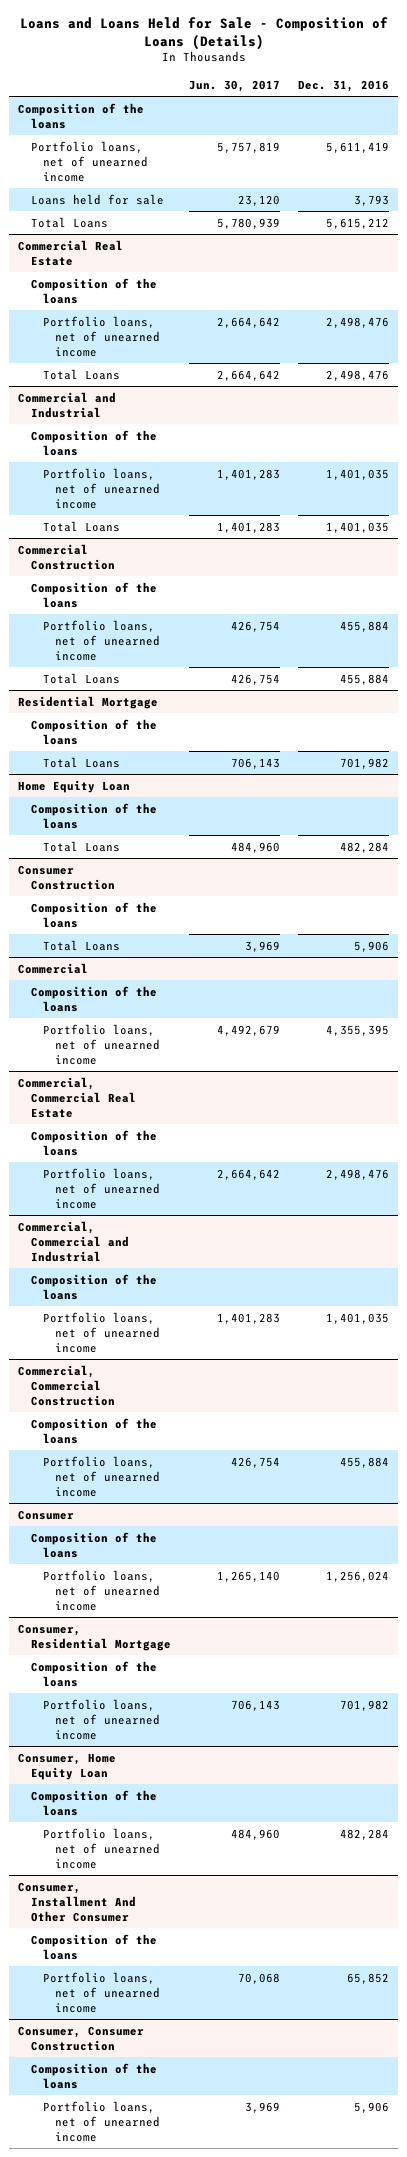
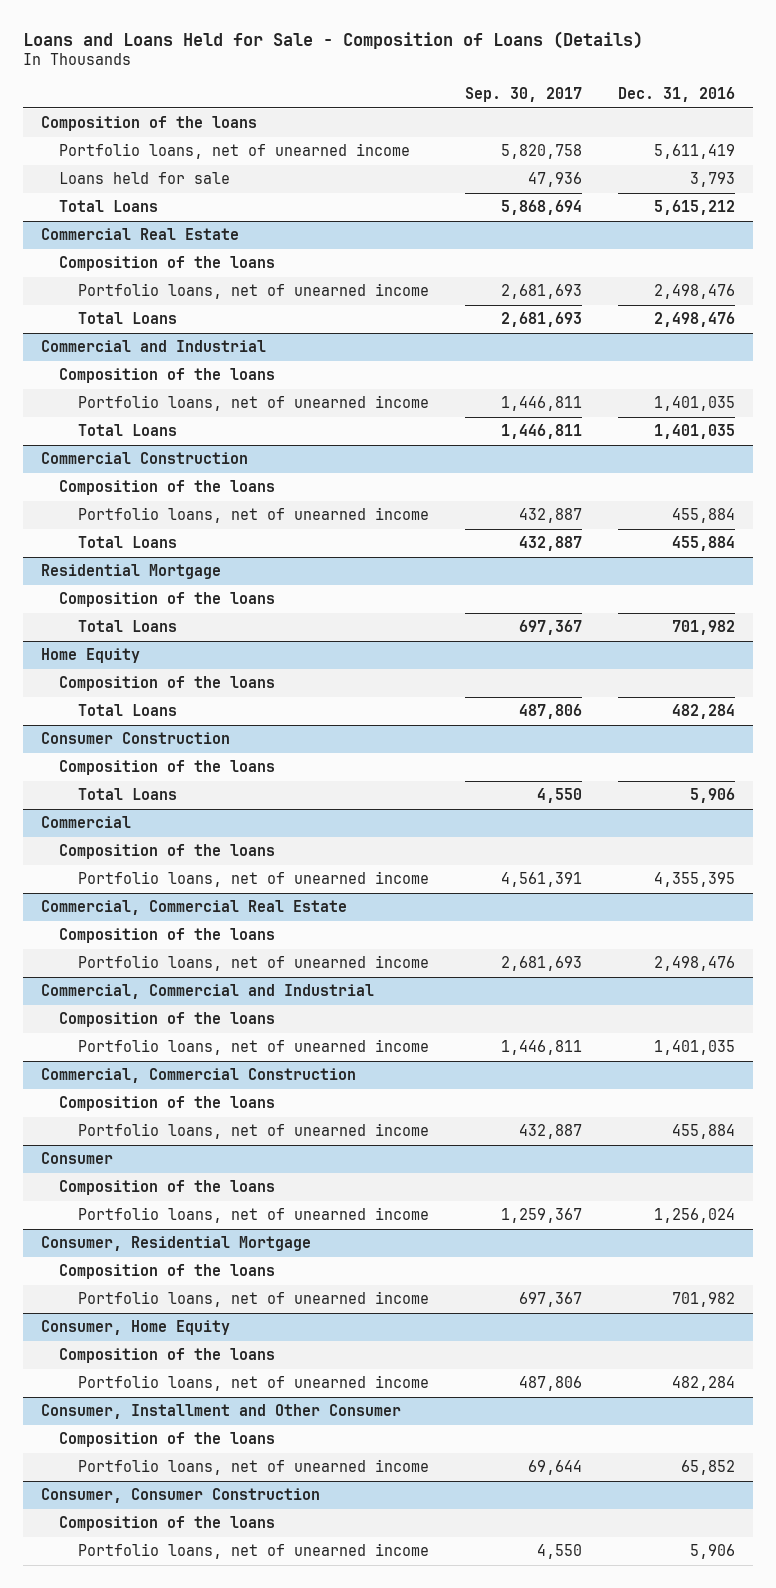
- | Jun. 30, 2017 | Dec. 31, 2016
+ | Sep. 30, 2017 | Dec. 31, 2016
- Home Equity Loan
+ Home Equity
- Consumer, Home Equity Loan
+ Consumer, Home Equity
- Consumer, Installment And Other Consumer
+ Consumer, Installment and Other Consumer

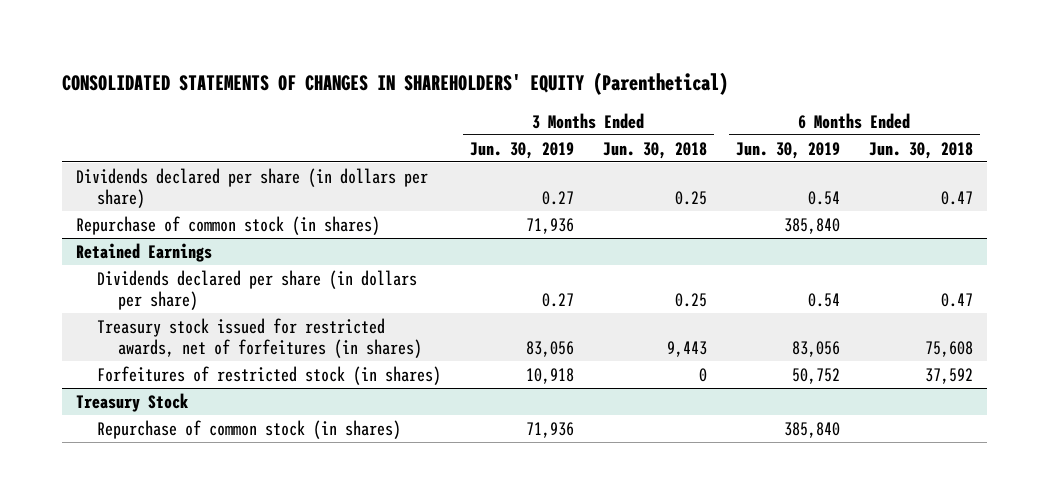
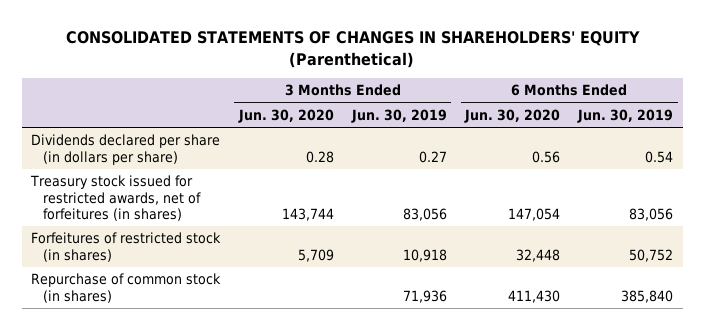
- | 3 Months Ended Jun. 30, 2019 | 3 Months Ended Jun. 30, 2018 | 6 Months Ended Jun. 30, 2019 | 6 Months Ended Jun. 30, 2018
+ | 3 Months Ended Jun. 30, 2020 | 3 Months Ended Jun. 30, 2019 | 6 Months Ended Jun. 30, 2020 | 6 Months Ended Jun. 30, 2019
- Repurchase of common stock (in shares) | 71,936 | | 385,840 |
- Retained Earnings
- Dividends declared per share (in dollars per share) | 0.27 | 0.25 | 0.54 | 0.47
- Treasury Stock

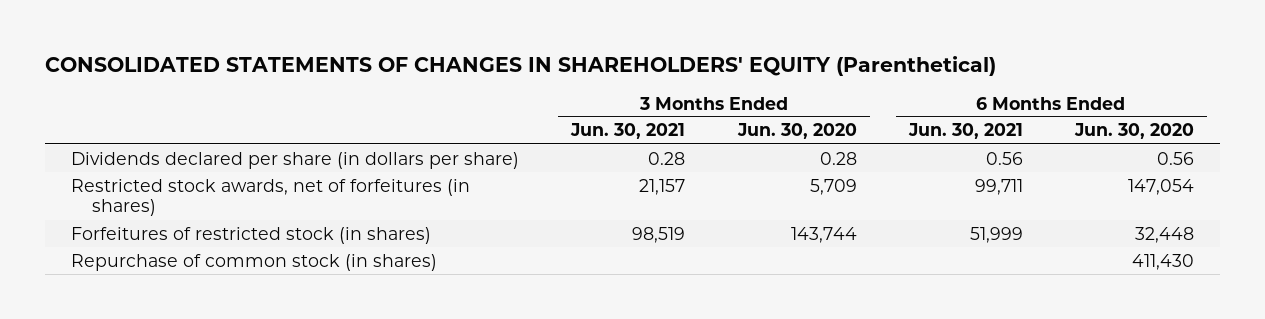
- | 3 Months Ended Jun. 30, 2020 | 3 Months Ended Jun. 30, 2019 | 6 Months Ended Jun. 30, 2020 | 6 Months Ended Jun. 30, 2019
+ | 3 Months Ended Jun. 30, 2021 | 3 Months Ended Jun. 30, 2020 | 6 Months Ended Jun. 30, 2021 | 6 Months Ended Jun. 30, 2020
- Treasury stock issued for restricted awards, net of forfeitures (in shares) | 143,744 | 83,056 | 147,054 | 83,056
- Forfeitures of restricted stock (in shares) | 5,709 | 10,918 | 32,448 | 50,752
+ Restricted stock awards, net of forfeitures (in shares) | 21,157 | 5,709 | 99,711 | 147,054
+ Forfeitures of restricted stock (in shares) | 98,519 | 143,744 | 51,999 | 32,448

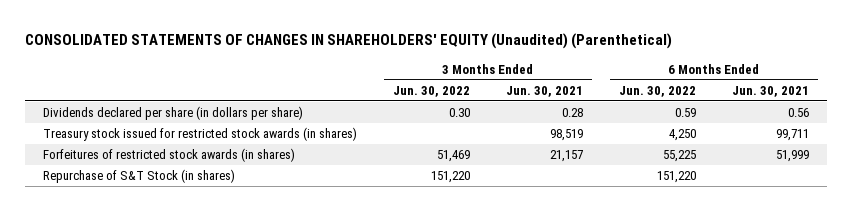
- CONSOLIDATED STATEMENTS OF CHANGES IN SHAREHOLDERS' EQUITY (Parenthetical)
+ CONSOLIDATED STATEMENTS OF CHANGES IN SHAREHOLDERS' EQUITY (Unaudited) (Parenthetical)
- | 3 Months Ended Jun. 30, 2021 | 3 Months Ended Jun. 30, 2020 | 6 Months Ended Jun. 30, 2021 | 6 Months Ended Jun. 30, 2020
+ | 3 Months Ended Jun. 30, 2022 | 3 Months Ended Jun. 30, 2021 | 6 Months Ended Jun. 30, 2022 | 6 Months Ended Jun. 30, 2021
- Restricted stock awards, net of forfeitures (in shares) | 21,157 | 5,709 | 99,711 | 147,054
- Forfeitures of restricted stock (in shares) | 98,519 | 143,744 | 51,999 | 32,448
- Repurchase of common stock (in shares) | | | | 411,430
+ Treasury stock issued for restricted stock awards (in shares) | | 98,519 | 4,250 | 99,711
+ Forfeitures of restricted stock awards (in shares) | 51,469 | 21,157 | 55,225 | 51,999
+ Repurchase of S&T Stock (in shares) | 151,220 | | 151,220 |

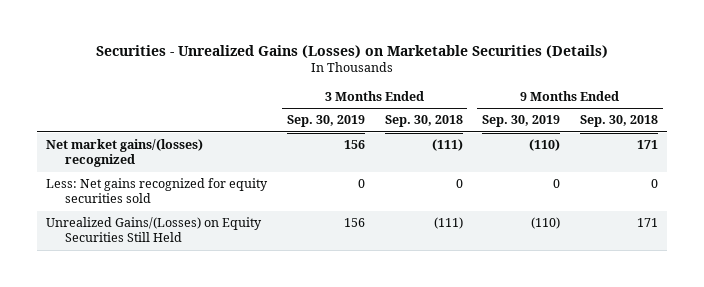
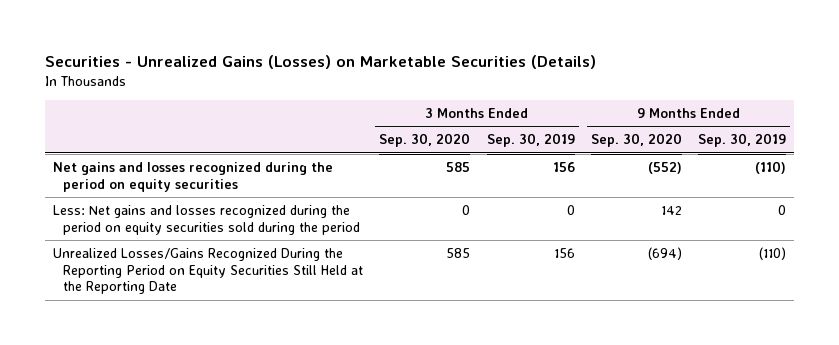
- | 3 Months Ended Sep. 30, 2019 | 3 Months Ended Sep. 30, 2018 | 9 Months Ended Sep. 30, 2019 | 9 Months Ended Sep. 30, 2018
+ | 3 Months Ended Sep. 30, 2020 | 3 Months Ended Sep. 30, 2019 | 9 Months Ended Sep. 30, 2020 | 9 Months Ended Sep. 30, 2019
- Net market gains/(losses) recognized | 156 | (111) | (110) | 171
- Less: Net gains recognized for equity securities sold | 0 | 0 | 0 | 0
- Unrealized Gains/(Losses) on Equity Securities Still Held | 156 | (111) | (110) | 171
+ Net gains and losses recognized during the period on equity securities | 585 | 156 | (552) | (110)
+ Less: Net gains and losses recognized during the period on equity securities sold during the period | 0 | 0 | 142 | 0
+ Unrealized Losses/Gains Recognized During the Reporting Period on Equity Securities Still Held at the Reporting Date | 585 | 156 | (694) | (110)

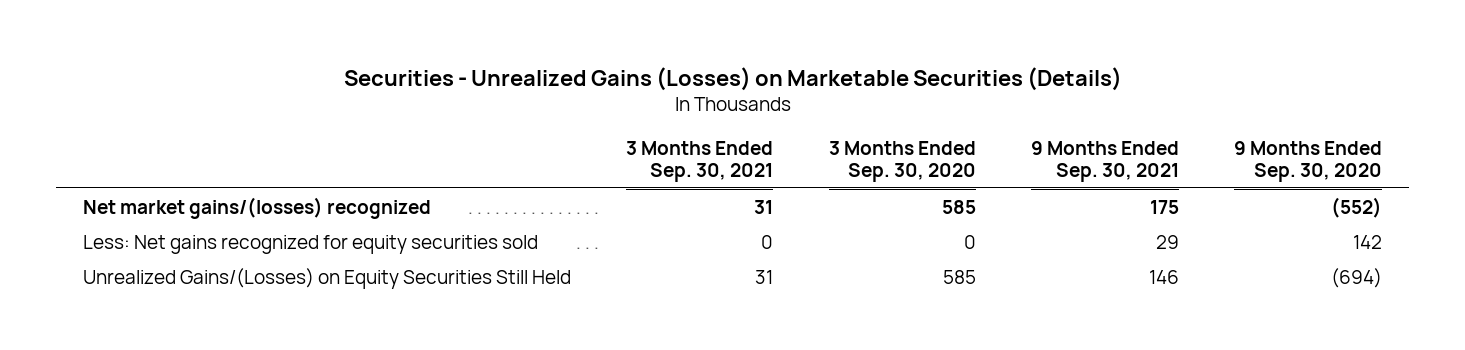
- | 3 Months Ended Sep. 30, 2020 | 3 Months Ended Sep. 30, 2019 | 9 Months Ended Sep. 30, 2020 | 9 Months Ended Sep. 30, 2019
+ | 3 Months Ended Sep. 30, 2021 | 3 Months Ended Sep. 30, 2020 | 9 Months Ended Sep. 30, 2021 | 9 Months Ended Sep. 30, 2020
- Net gains and losses recognized during the period on equity securities | 585 | 156 | (552) | (110)
- Less: Net gains and losses recognized during the period on equity securities sold during the period | 0 | 0 | 142 | 0
- Unrealized Losses/Gains Recognized During the Reporting Period on Equity Securities Still Held at the Reporting Date | 585 | 156 | (694) | (110)
+ Net market gains/(losses) recognized | 31 | 585 | 175 | (552)
+ Less: Net gains recognized for equity securities sold | 0 | 0 | 29 | 142
+ Unrealized Gains/(Losses) on Equity Securities Still Held | 31 | 585 | 146 | (694)

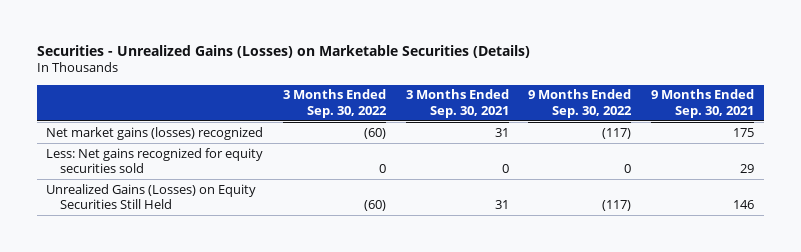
- | 3 Months Ended Sep. 30, 2021 | 3 Months Ended Sep. 30, 2020 | 9 Months Ended Sep. 30, 2021 | 9 Months Ended Sep. 30, 2020
+ | 3 Months Ended Sep. 30, 2022 | 3 Months Ended Sep. 30, 2021 | 9 Months Ended Sep. 30, 2022 | 9 Months Ended Sep. 30, 2021
- Net market gains/(losses) recognized | 31 | 585 | 175 | (552)
+ Net market gains (losses) recognized | (60) | 31 | (117) | 175
- Unrealized Gains/(Losses) on Equity Securities Still Held | 31 | 585 | 146 | (694)
+ Unrealized Gains (Losses) on Equity Securities Still Held | (60) | 31 | (117) | 146

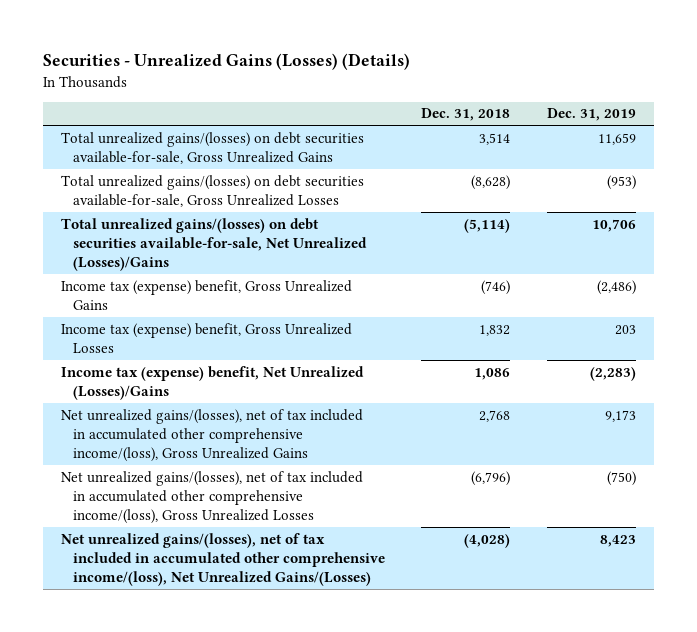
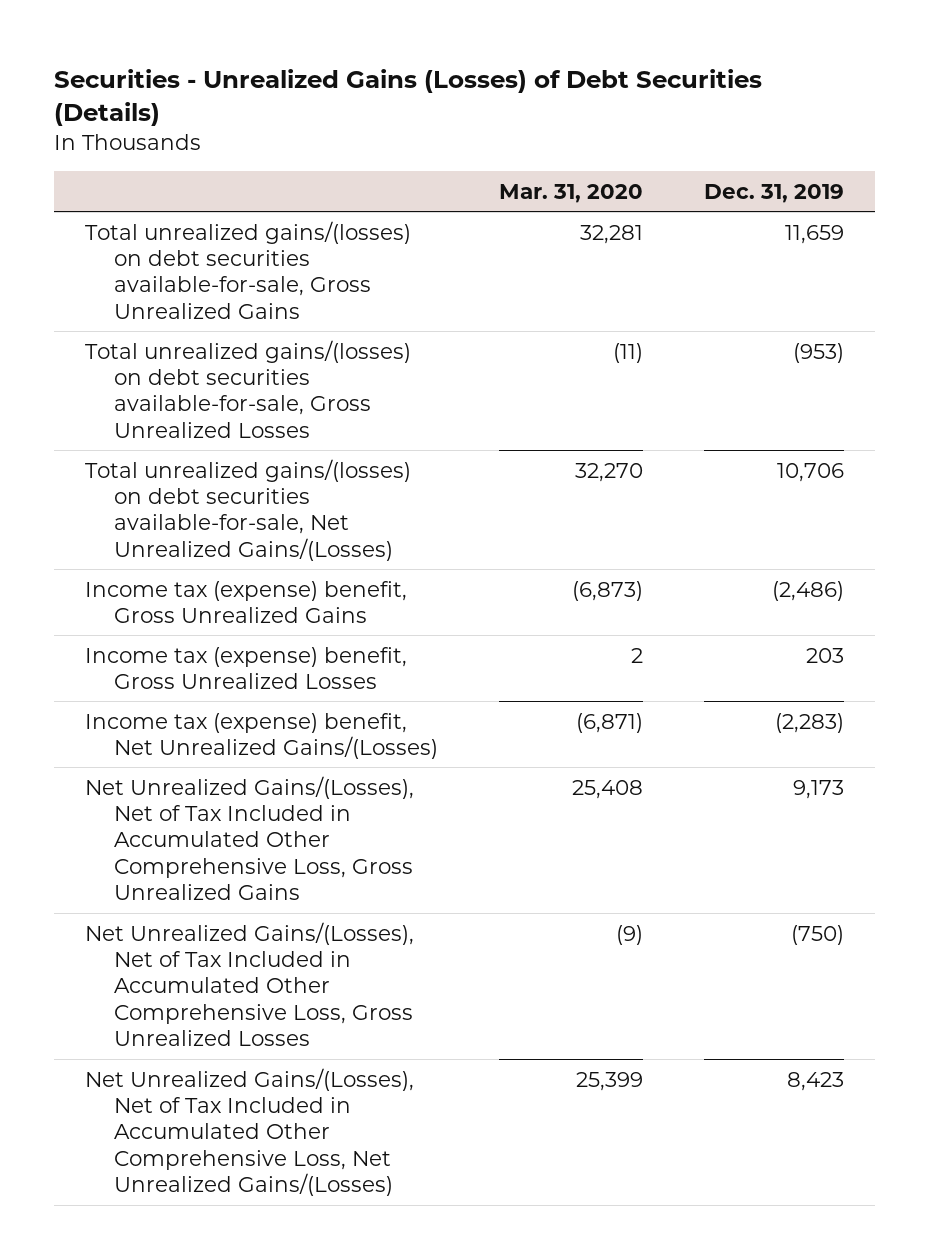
- Securities - Unrealized Gains (Losses) (Details)
+ Securities - Unrealized Gains (Losses) of Debt Securities (Details)
- | Dec. 31, 2018 | Dec. 31, 2019
+ | Mar. 31, 2020 | Dec. 31, 2019
- Total unrealized gains/(losses) on debt securities available-for-sale, Net Unrealized (Losses)/Gains | (5,114) | 10,706
+ Total unrealized gains/(losses) on debt securities available-for-sale, Net Unrealized Gains/(Losses) | 32,270 | 10,706
- Income tax (expense) benefit, Net Unrealized (Losses)/Gains | 1,086 | (2,283)
- Net unrealized gains/(losses), net of tax included in accumulated other comprehensive income/(loss), Gross Unrealized Gains | 2,768 | 9,173
- Net unrealized gains/(losses), net of tax included in accumulated other comprehensive income/(loss), Gross Unrealized Losses | (6,796) | (750)
- Net unrealized gains/(losses), net of tax included in accumulated other comprehensive income/(loss), Net Unrealized Gains/(Losses) | (4,028) | 8,423
+ Income tax (expense) benefit, Net Unrealized Gains/(Losses) | (6,871) | (2,283)
+ Net Unrealized Gains/(Losses), Net of Tax Included in Accumulated Other Comprehensive Loss, Gross Unrealized Gains | 25,408 | 9,173
+ Net Unrealized Gains/(Losses), Net of Tax Included in Accumulated Other Comprehensive Loss, Gross Unrealized Losses | (9) | (750)
+ Net Unrealized Gains/(Losses), Net of Tax Included in Accumulated Other Comprehensive Loss, Net Unrealized Gains/(Losses) | 25,399 | 8,423

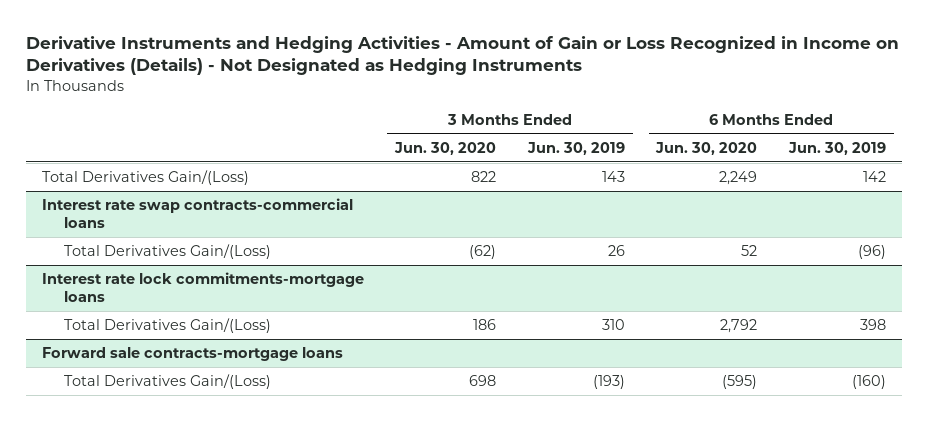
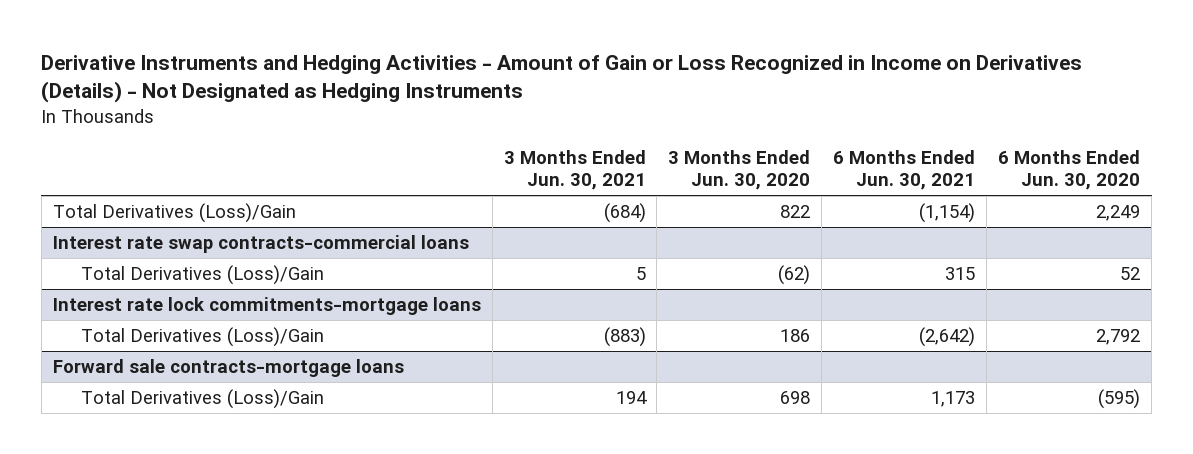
- | 3 Months Ended Jun. 30, 2020 | 3 Months Ended Jun. 30, 2019 | 6 Months Ended Jun. 30, 2020 | 6 Months Ended Jun. 30, 2019
+ | 3 Months Ended Jun. 30, 2021 | 3 Months Ended Jun. 30, 2020 | 6 Months Ended Jun. 30, 2021 | 6 Months Ended Jun. 30, 2020
- Total Derivatives Gain/(Loss) | 822 | 143 | 2,249 | 142
+ Total Derivatives (Loss)/Gain | (684) | 822 | (1,154) | 2,249
@ Interest rate swap contracts-commercial loans
- Total Derivatives Gain/(Loss) | (62) | 26 | 52 | (96)
+ Total Derivatives (Loss)/Gain | 5 | (62) | 315 | 52
@ Interest rate lock commitments-mortgage loans
- Total Derivatives Gain/(Loss) | 186 | 310 | 2,792 | 398
+ Total Derivatives (Loss)/Gain | (883) | 186 | (2,642) | 2,792
@ Forward sale contracts-mortgage loans
- Total Derivatives Gain/(Loss) | 698 | (193) | (595) | (160)
+ Total Derivatives (Loss)/Gain | 194 | 698 | 1,173 | (595)

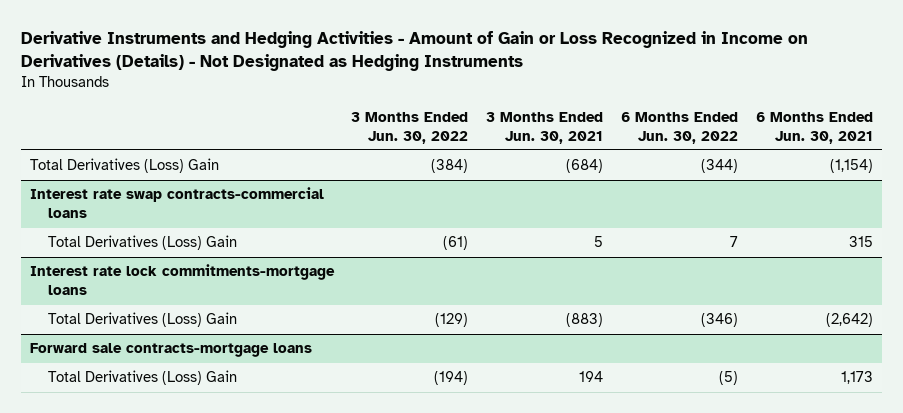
- | 3 Months Ended Jun. 30, 2021 | 3 Months Ended Jun. 30, 2020 | 6 Months Ended Jun. 30, 2021 | 6 Months Ended Jun. 30, 2020
+ | 3 Months Ended Jun. 30, 2022 | 3 Months Ended Jun. 30, 2021 | 6 Months Ended Jun. 30, 2022 | 6 Months Ended Jun. 30, 2021
- Total Derivatives (Loss)/Gain | (684) | 822 | (1,154) | 2,249
+ Total Derivatives (Loss) Gain | (384) | (684) | (344) | (1,154)
@ Interest rate swap contracts-commercial loans
- Total Derivatives (Loss)/Gain | 5 | (62) | 315 | 52
+ Total Derivatives (Loss) Gain | (61) | 5 | 7 | 315
@ Interest rate lock commitments-mortgage loans
- Total Derivatives (Loss)/Gain | (883) | 186 | (2,642) | 2,792
+ Total Derivatives (Loss) Gain | (129) | (883) | (346) | (2,642)
@ Forward sale contracts-mortgage loans
- Total Derivatives (Loss)/Gain | 194 | 698 | 1,173 | (595)
+ Total Derivatives (Loss) Gain | (194) | 194 | (5) | 1,173

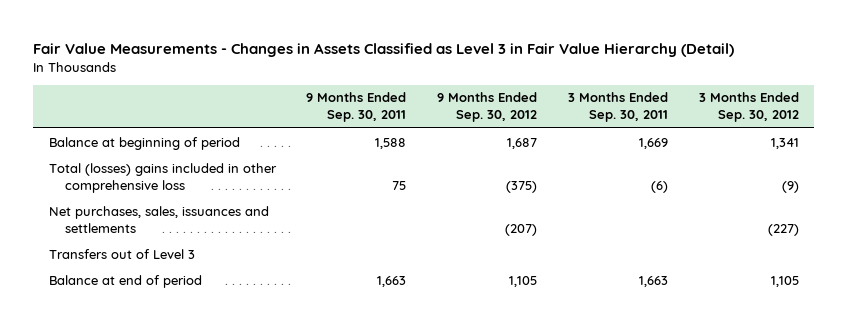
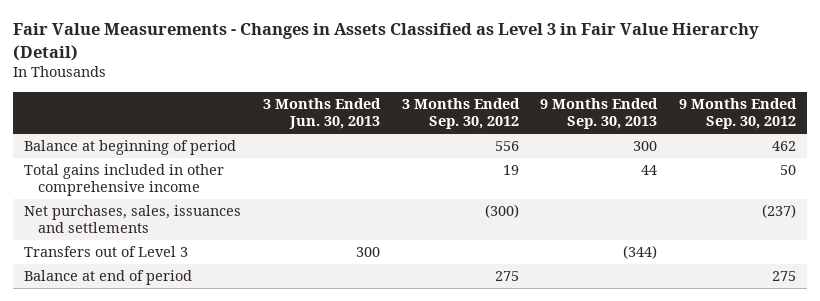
- | 9 Months Ended Sep. 30, 2011 | 9 Months Ended Sep. 30, 2012 | 3 Months Ended Sep. 30, 2011 | 3 Months Ended Sep. 30, 2012
+ | 3 Months Ended Jun. 30, 2013 | 3 Months Ended Sep. 30, 2012 | 9 Months Ended Sep. 30, 2013 | 9 Months Ended Sep. 30, 2012
- Balance at beginning of period | 1,588 | 1,687 | 1,669 | 1,341
- Total (losses) gains included in other comprehensive loss | 75 | (375) | (6) | (9)
- Net purchases, sales, issuances and settlements | | (207) | | (227)
+ Balance at beginning of period | | 556 | 300 | 462
+ Total gains included in other comprehensive income | | 19 | 44 | 50
+ Net purchases, sales, issuances and settlements | | (300) | | (237)
- Balance at end of period | 1,663 | 1,105 | 1,663 | 1,105
+ Balance at end of period | | 275 | | 275

